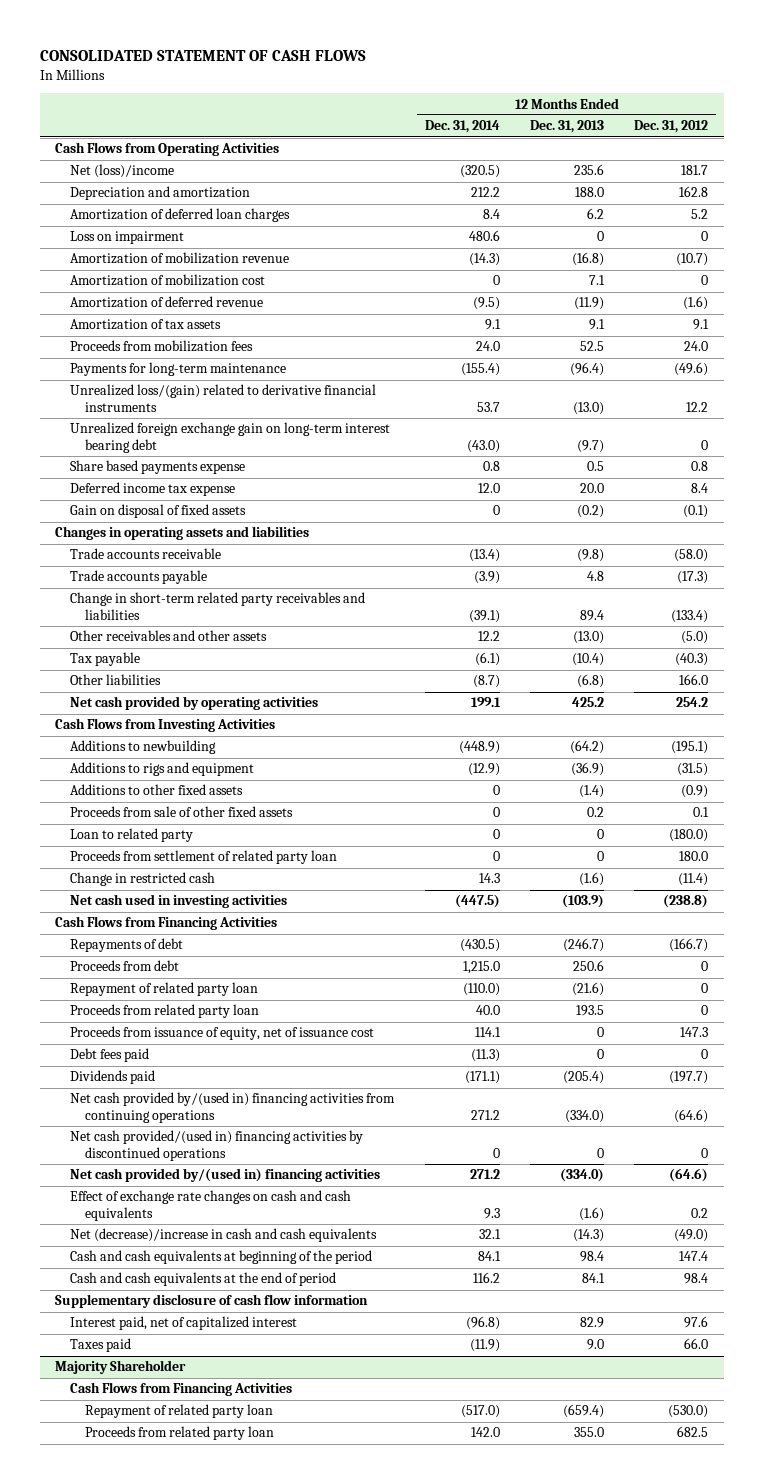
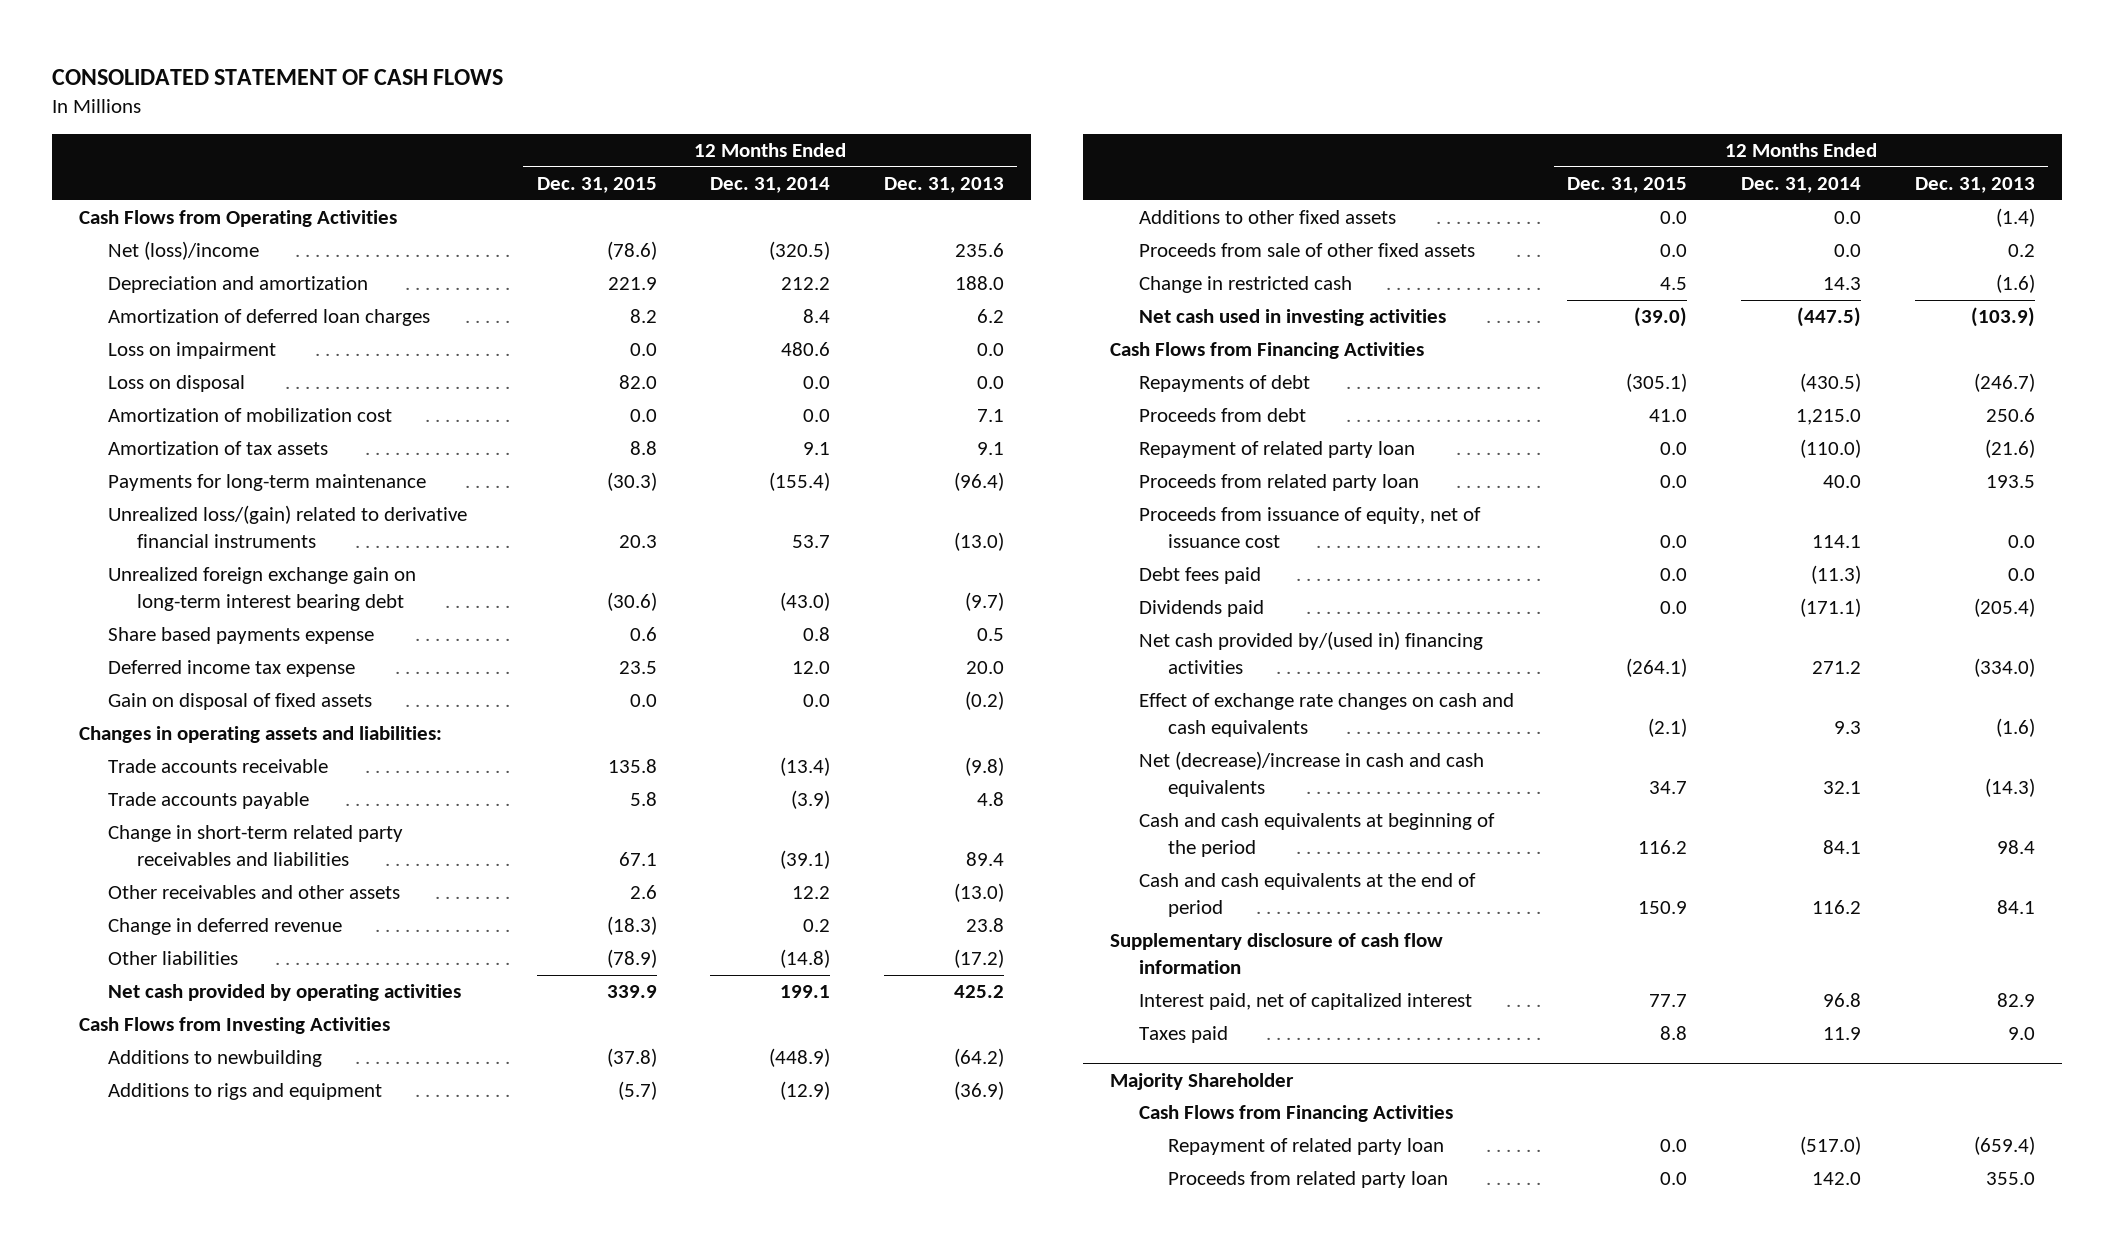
- | 12 Months Ended Dec. 31, 2014 | 12 Months Ended Dec. 31, 2013 | 12 Months Ended Dec. 31, 2012
+ | 12 Months Ended Dec. 31, 2015 | 12 Months Ended Dec. 31, 2014 | 12 Months Ended Dec. 31, 2013
- Loss on impairment | 480.6 | 0 | 0
- Amortization of mobilization revenue | (14.3) | (16.8) | (10.7)
- Amortization of mobilization cost | 0 | 7.1 | 0
- Amortization of deferred revenue | (9.5) | (11.9) | (1.6)
+ Loss on impairment | 0.0 | 480.6 | 0.0
+ Loss on disposal | 82.0 | 0.0 | 0.0
+ Amortization of mobilization cost | 0.0 | 0.0 | 7.1
- Proceeds from mobilization fees | 24.0 | 52.5 | 24.0
- Gain on disposal of fixed assets | 0 | (0.2) | (0.1)
- Changes in operating assets and liabilities
+ Gain on disposal of fixed assets | 0.0 | 0.0 | (0.2)
+ Changes in operating assets and liabilities:
- Tax payable | (6.1) | (10.4) | (40.3)
- Other liabilities | (8.7) | (6.8) | 166.0
+ Change in deferred revenue | (18.3) | 0.2 | 23.8
+ Other liabilities | (78.9) | (14.8) | (17.2)
- Additions to other fixed assets | 0 | (1.4) | (0.9)
- Proceeds from sale of other fixed assets | 0 | 0.2 | 0.1
- Loan to related party | 0 | 0 | (180.0)
- Proceeds from settlement of related party loan | 0 | 0 | 180.0
+ Additions to other fixed assets | 0.0 | 0.0 | (1.4)
+ Proceeds from sale of other fixed assets | 0.0 | 0.0 | 0.2
- Proceeds from issuance of equity, net of issuance cost | 114.1 | 0 | 147.3
- Debt fees paid | (11.3) | 0 | 0
+ Proceeds from issuance of equity, net of issuance cost | 0.0 | 114.1 | 0.0
+ Debt fees paid | 0.0 | (11.3) | 0.0
- Net cash provided by/(used in) financing activities from continuing operations | 271.2 | (334.0) | (64.6)
- Net cash provided/(used in) financing activities by discontinued operations | 0 | 0 | 0
- Interest paid, net of capitalized interest | (96.8) | 82.9 | 97.6
- Taxes paid | (11.9) | 9.0 | 66.0
+ Interest paid, net of capitalized interest | 77.7 | 96.8 | 82.9
+ Taxes paid | 8.8 | 11.9 | 9.0

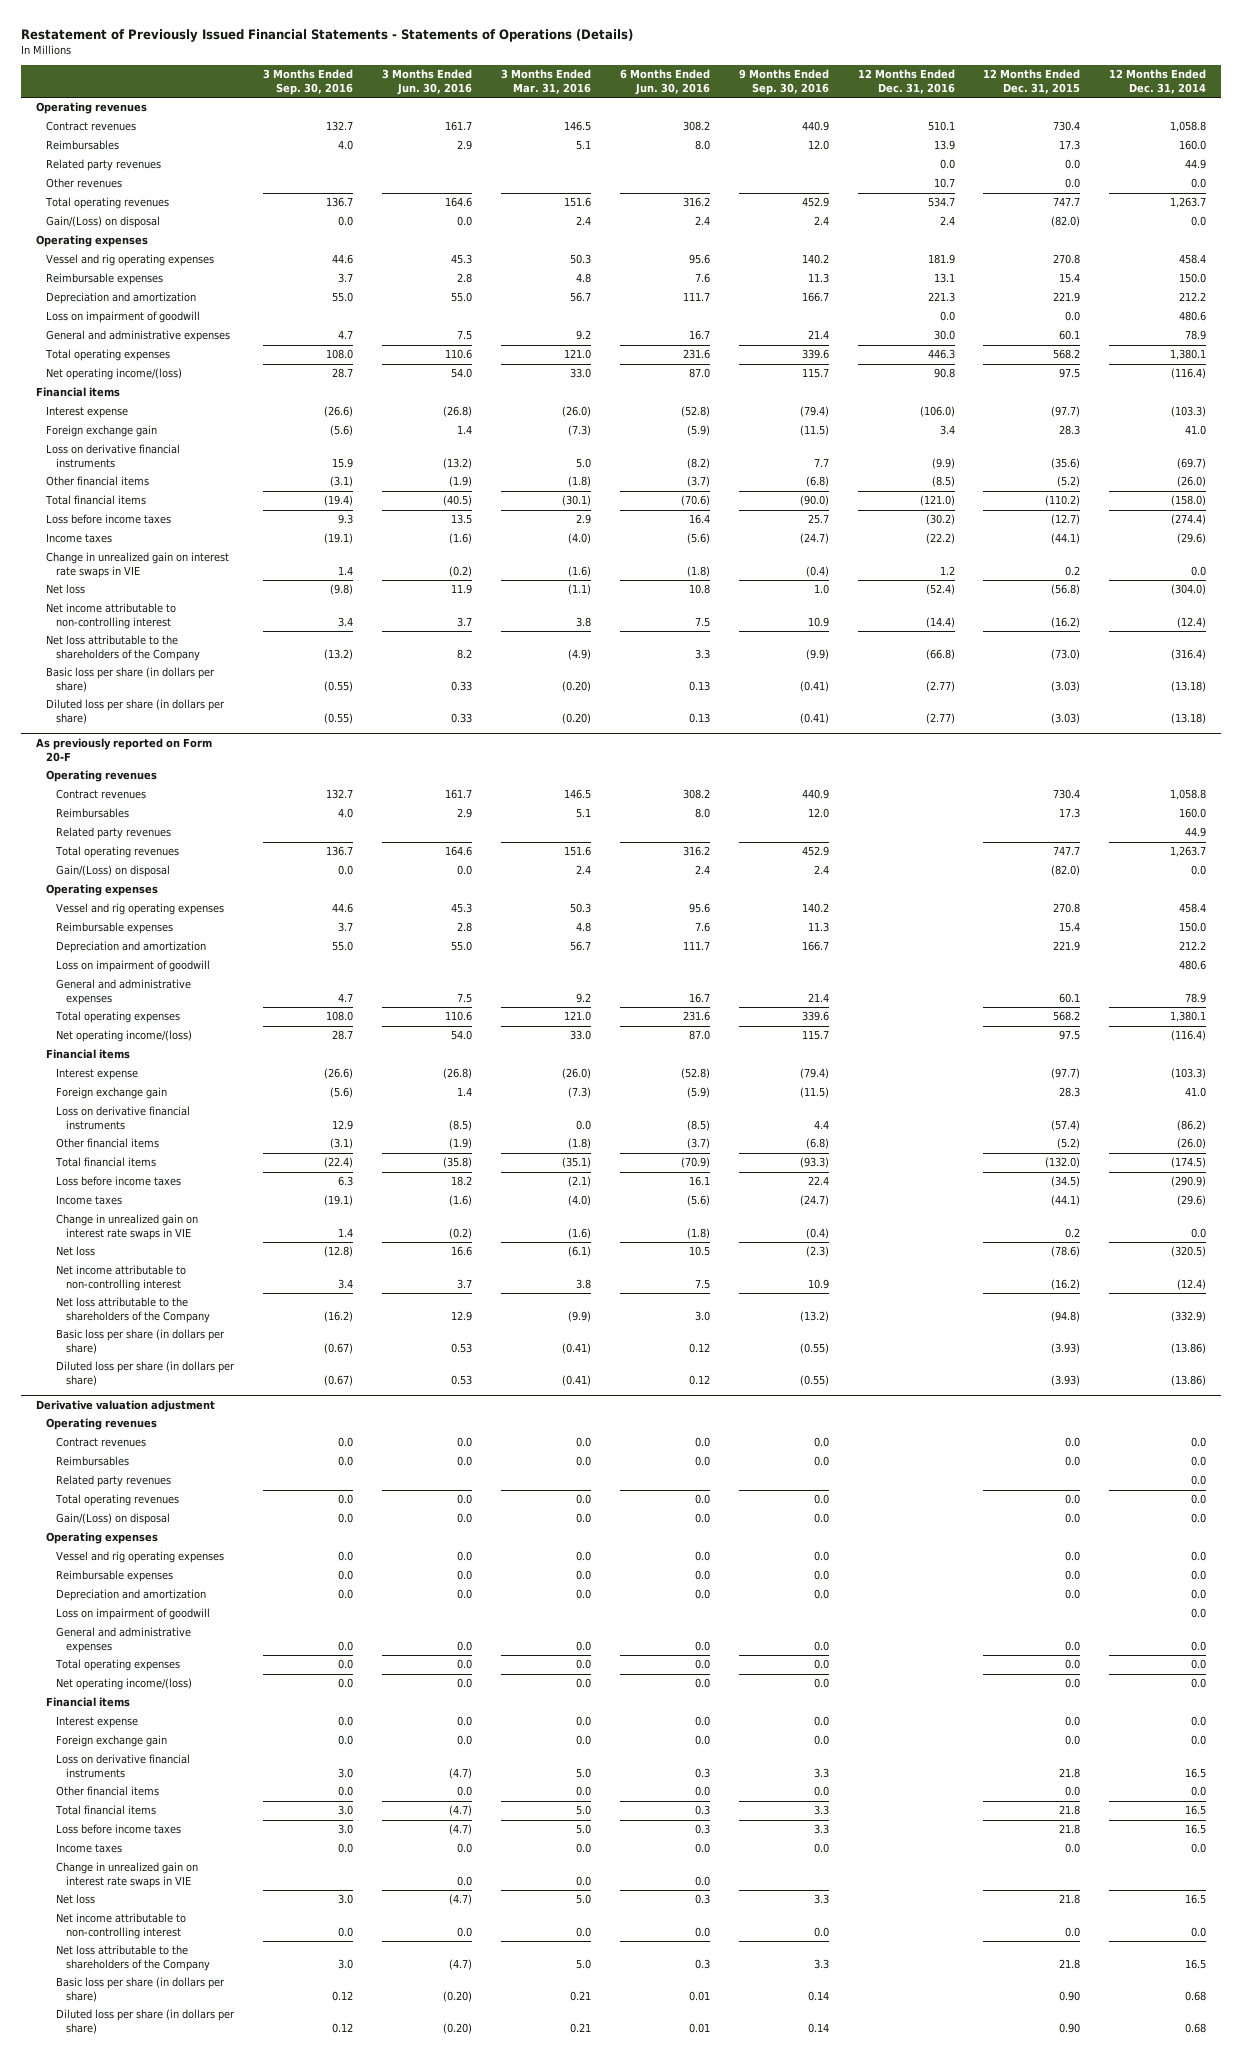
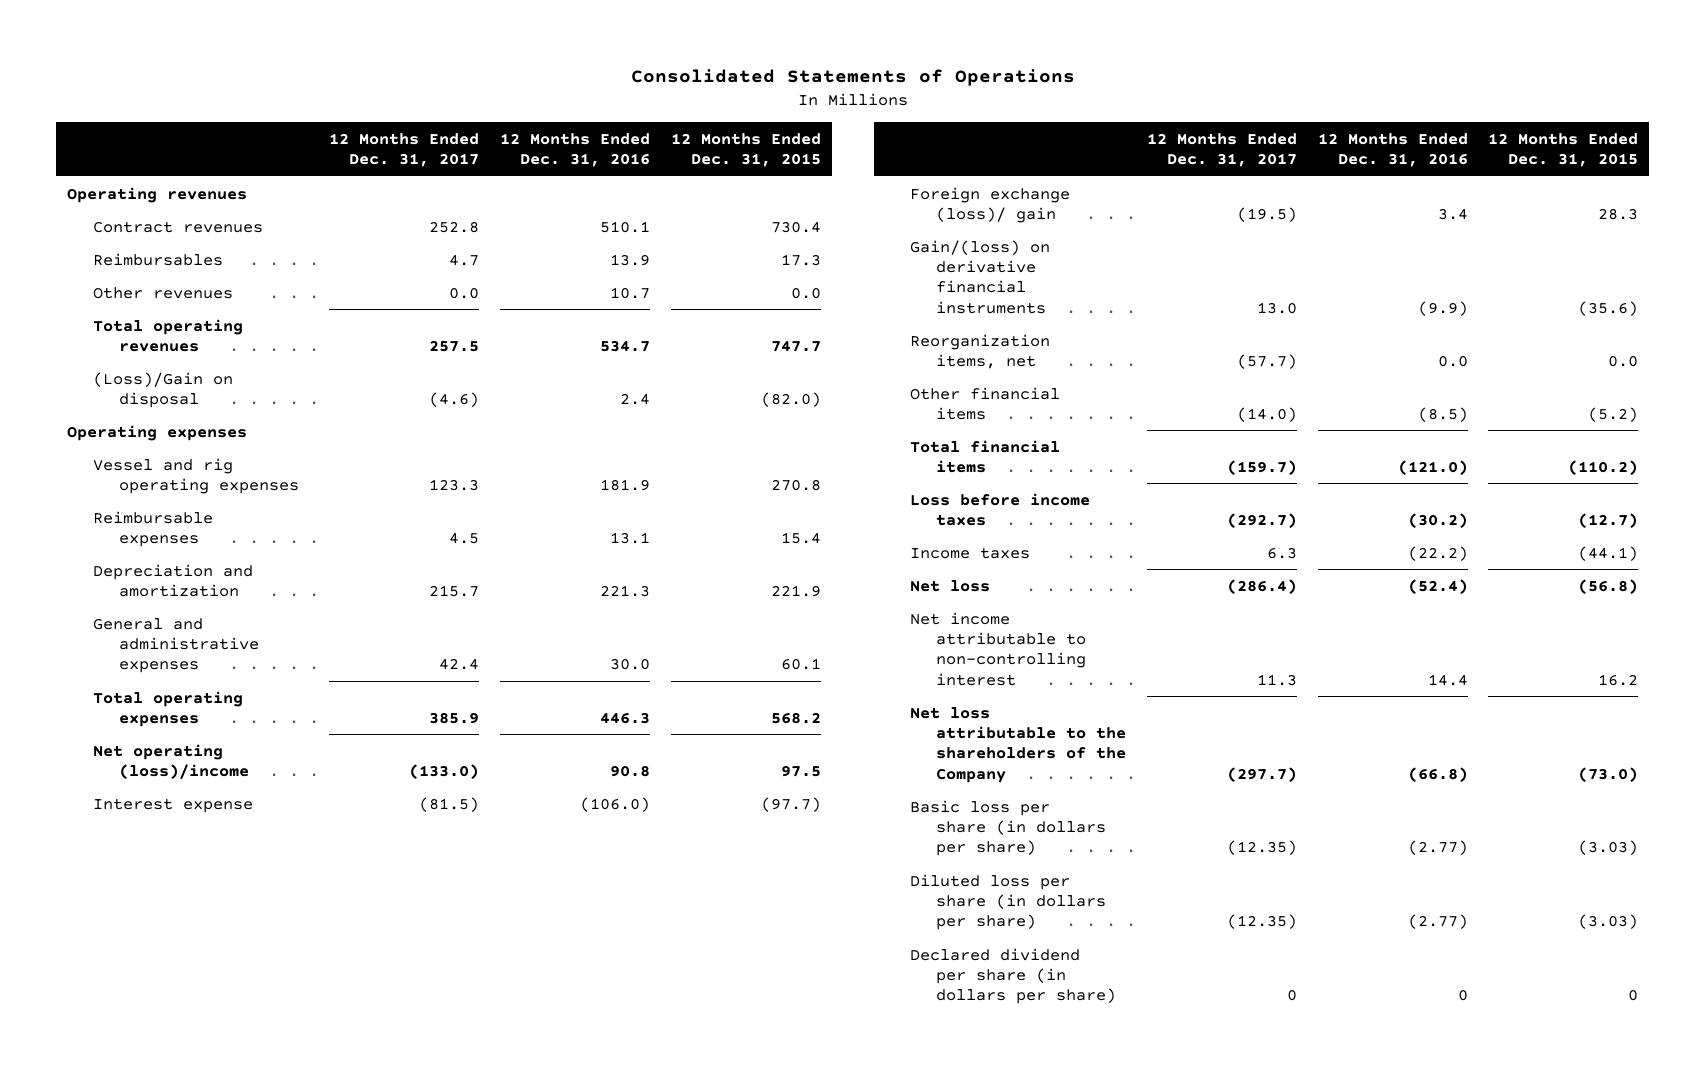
- Restatement of Previously Issued Financial Statements - Statements of Operations (Details)
+ Consolidated Statements of Operations
- | 3 Months Ended Sep. 30, 2016 | 3 Months Ended Jun. 30, 2016 | 3 Months Ended Mar. 31, 2016 | 6 Months Ended Jun. 30, 2016 | 9 Months Ended Sep. 30, 2016 | 12 Months Ended Dec. 31, 2016 | 12 Months Ended Dec. 31, 2015 | 12 Months Ended Dec. 31, 2014
+ | 12 Months Ended Dec. 31, 2017 | 12 Months Ended Dec. 31, 2016 | 12 Months Ended Dec. 31, 2015
- Related party revenues | | | | | | 0.0 | 0.0 | 44.9
- Gain/(Loss) on disposal | 0.0 | 0.0 | 2.4 | 2.4 | 2.4 | 2.4 | (82.0) | 0.0
+ (Loss)/Gain on disposal | (4.6) | 2.4 | (82.0)
- Loss on impairment of goodwill | | | | | | 0.0 | 0.0 | 480.6
- Net operating income/(loss) | 28.7 | 54.0 | 33.0 | 87.0 | 115.7 | 90.8 | 97.5 | (116.4)
- Financial items
+ Net operating (loss)/income | (133.0) | 90.8 | 97.5
- Foreign exchange gain | (5.6) | 1.4 | (7.3) | (5.9) | (11.5) | 3.4 | 28.3 | 41.0
- Loss on derivative financial instruments | 15.9 | (13.2) | 5.0 | (8.2) | 7.7 | (9.9) | (35.6) | (69.7)
+ Foreign exchange (loss)/ gain | (19.5) | 3.4 | 28.3
+ Gain/(loss) on derivative financial instruments | 13.0 | (9.9) | (35.6)
+ Reorganization items, net | (57.7) | 0.0 | 0.0
- Change in unrealized gain on interest rate swaps in VIE | 1.4 | (0.2) | (1.6) | (1.8) | (0.4) | 1.2 | 0.2 | 0.0
- Net income attributable to non-controlling interest | 3.4 | 3.7 | 3.8 | 7.5 | 10.9 | (14.4) | (16.2) | (12.4)
+ Net income attributable to non-controlling interest | 11.3 | 14.4 | 16.2
- As previously reported on Form 20-F
- Operating revenues
- Contract revenues | 132.7 | 161.7 | 146.5 | 308.2 | 440.9 | | 730.4 | 1,058.8
- Reimbursables | 4.0 | 2.9 | 5.1 | 8.0 | 12.0 | | 17.3 | 160.0
- Related party revenues | | | | | | | | 44.9
- Total operating revenues | 136.7 | 164.6 | 151.6 | 316.2 | 452.9 | | 747.7 | 1,263.7
- Gain/(Loss) on disposal | 0.0 | 0.0 | 2.4 | 2.4 | 2.4 | | (82.0) | 0.0
- Operating expenses
- Vessel and rig operating expenses | 44.6 | 45.3 | 50.3 | 95.6 | 140.2 | | 270.8 | 458.4
- Reimbursable expenses | 3.7 | 2.8 | 4.8 | 7.6 | 11.3 | | 15.4 | 150.0
- Depreciation and amortization | 55.0 | 55.0 | 56.7 | 111.7 | 166.7 | | 221.9 | 212.2
- Loss on impairment of goodwill | | | | | | | | 480.6
- General and administrative expenses | 4.7 | 7.5 | 9.2 | 16.7 | 21.4 | | 60.1 | 78.9
- Total operating expenses | 108.0 | 110.6 | 121.0 | 231.6 | 339.6 | | 568.2 | 1,380.1
- Net operating income/(loss) | 28.7 | 54.0 | 33.0 | 87.0 | 115.7 | | 97.5 | (116.4)
- Financial items
- Interest expense | (26.6) | (26.8) | (26.0) | (52.8) | (79.4) | | (97.7) | (103.3)
- Foreign exchange gain | (5.6) | 1.4 | (7.3) | (5.9) | (11.5) | | 28.3 | 41.0
- Loss on derivative financial instruments | 12.9 | (8.5) | 0.0 | (8.5) | 4.4 | | (57.4) | (86.2)
- Other financial items | (3.1) | (1.9) | (1.8) | (3.7) | (6.8) | | (5.2) | (26.0)
- Total financial items | (22.4) | (35.8) | (35.1) | (70.9) | (93.3) | | (132.0) | (174.5)
- Loss before income taxes | 6.3 | 18.2 | (2.1) | 16.1 | 22.4 | | (34.5) | (290.9)
- Income taxes | (19.1) | (1.6) | (4.0) | (5.6) | (24.7) | | (44.1) | (29.6)
- Change in unrealized gain on interest rate swaps in VIE | 1.4 | (0.2) | (1.6) | (1.8) | (0.4) | | 0.2 | 0.0
- Net loss | (12.8) | 16.6 | (6.1) | 10.5 | (2.3) | | (78.6) | (320.5)
- Net income attributable to non-controlling interest | 3.4 | 3.7 | 3.8 | 7.5 | 10.9 | | (16.2) | (12.4)
- Net loss attributable to the shareholders of the Company | (16.2) | 12.9 | (9.9) | 3.0 | (13.2) | | (94.8) | (332.9)
- Basic loss per share (in dollars per share) | (0.67) | 0.53 | (0.41) | 0.12 | (0.55) | | (3.93) | (13.86)
- Diluted loss per share (in dollars per share) | (0.67) | 0.53 | (0.41) | 0.12 | (0.55) | | (3.93) | (13.86)
- Derivative valuation adjustment
- Operating revenues
- Contract revenues | 0.0 | 0.0 | 0.0 | 0.0 | 0.0 | | 0.0 | 0.0
- Reimbursables | 0.0 | 0.0 | 0.0 | 0.0 | 0.0 | | 0.0 | 0.0
- Related party revenues | | | | | | | | 0.0
- Total operating revenues | 0.0 | 0.0 | 0.0 | 0.0 | 0.0 | | 0.0 | 0.0
- Gain/(Loss) on disposal | 0.0 | 0.0 | 0.0 | 0.0 | 0.0 | | 0.0 | 0.0
- Operating expenses
- Vessel and rig operating expenses | 0.0 | 0.0 | 0.0 | 0.0 | 0.0 | | 0.0 | 0.0
- Reimbursable expenses | 0.0 | 0.0 | 0.0 | 0.0 | 0.0 | | 0.0 | 0.0
- Depreciation and amortization | 0.0 | 0.0 | 0.0 | 0.0 | 0.0 | | 0.0 | 0.0
- Loss on impairment of goodwill | | | | | | | | 0.0
- General and administrative expenses | 0.0 | 0.0 | 0.0 | 0.0 | 0.0 | | 0.0 | 0.0
- Total operating expenses | 0.0 | 0.0 | 0.0 | 0.0 | 0.0 | | 0.0 | 0.0
- Net operating income/(loss) | 0.0 | 0.0 | 0.0 | 0.0 | 0.0 | | 0.0 | 0.0
- Financial items
- Interest expense | 0.0 | 0.0 | 0.0 | 0.0 | 0.0 | | 0.0 | 0.0
- Foreign exchange gain | 0.0 | 0.0 | 0.0 | 0.0 | 0.0 | | 0.0 | 0.0
- Loss on derivative financial instruments | 3.0 | (4.7) | 5.0 | 0.3 | 3.3 | | 21.8 | 16.5
- Other financial items | 0.0 | 0.0 | 0.0 | 0.0 | 0.0 | | 0.0 | 0.0
- Total financial items | 3.0 | (4.7) | 5.0 | 0.3 | 3.3 | | 21.8 | 16.5
- Loss before income taxes | 3.0 | (4.7) | 5.0 | 0.3 | 3.3 | | 21.8 | 16.5
- Income taxes | 0.0 | 0.0 | 0.0 | 0.0 | 0.0 | | 0.0 | 0.0
- Change in unrealized gain on interest rate swaps in VIE | | 0.0 | 0.0 | 0.0 | | | |
- Net loss | 3.0 | (4.7) | 5.0 | 0.3 | 3.3 | | 21.8 | 16.5
- Net income attributable to non-controlling interest | 0.0 | 0.0 | 0.0 | 0.0 | 0.0 | | 0.0 | 0.0
- Net loss attributable to the shareholders of the Company | 3.0 | (4.7) | 5.0 | 0.3 | 3.3 | | 21.8 | 16.5
- Basic loss per share (in dollars per share) | 0.12 | (0.20) | 0.21 | 0.01 | 0.14 | | 0.90 | 0.68
- Diluted loss per share (in dollars per share) | 0.12 | (0.20) | 0.21 | 0.01 | 0.14 | | 0.90 | 0.68
+ Declared dividend per share (in dollars per share) | 0 | 0 | 0

